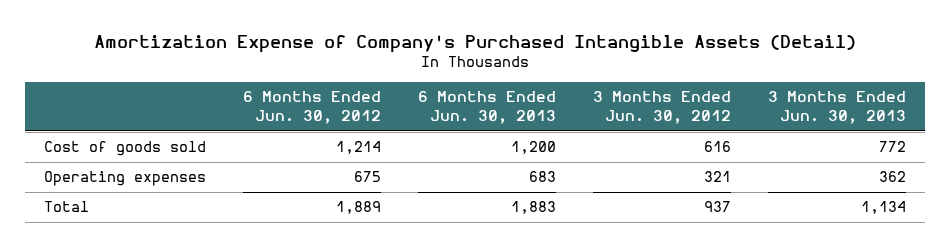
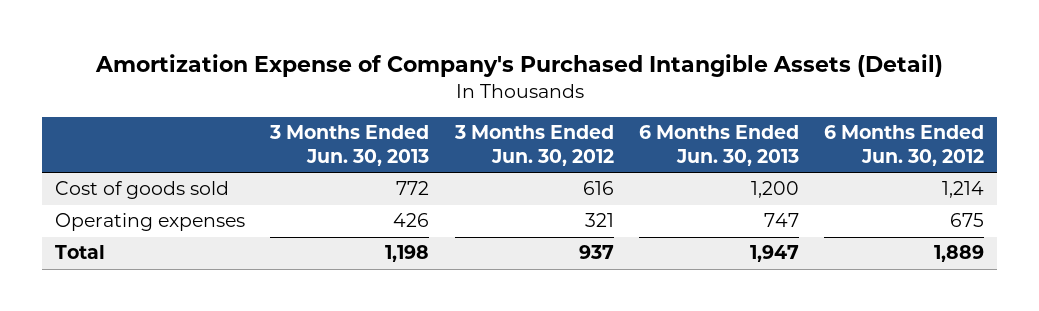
- | 6 Months Ended Jun. 30, 2012 | 6 Months Ended Jun. 30, 2013 | 3 Months Ended Jun. 30, 2012 | 3 Months Ended Jun. 30, 2013
+ | 3 Months Ended Jun. 30, 2013 | 3 Months Ended Jun. 30, 2012 | 6 Months Ended Jun. 30, 2013 | 6 Months Ended Jun. 30, 2012
- Operating expenses | 675 | 683 | 321 | 362
- Total | 1,889 | 1,883 | 937 | 1,134
+ Operating expenses | 426 | 321 | 747 | 675
+ Total | 1,198 | 937 | 1,947 | 1,889

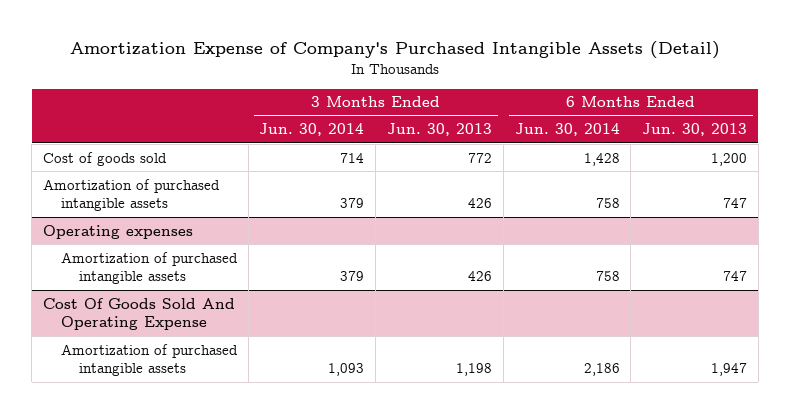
- | 3 Months Ended Jun. 30, 2013 | 3 Months Ended Jun. 30, 2012 | 6 Months Ended Jun. 30, 2013 | 6 Months Ended Jun. 30, 2012
+ | 3 Months Ended Jun. 30, 2014 | 3 Months Ended Jun. 30, 2013 | 6 Months Ended Jun. 30, 2014 | 6 Months Ended Jun. 30, 2013
- Operating expenses | 426 | 321 | 747 | 675
- Total | 1,198 | 937 | 1,947 | 1,889
+ Amortization of purchased intangible assets | 379 | 426 | 758 | 747
+ Operating expenses
+ Amortization of purchased intangible assets | 379 | 426 | 758 | 747
+ Cost Of Goods Sold And Operating Expense
+ Amortization of purchased intangible assets | 1,093 | 1,198 | 2,186 | 1,947

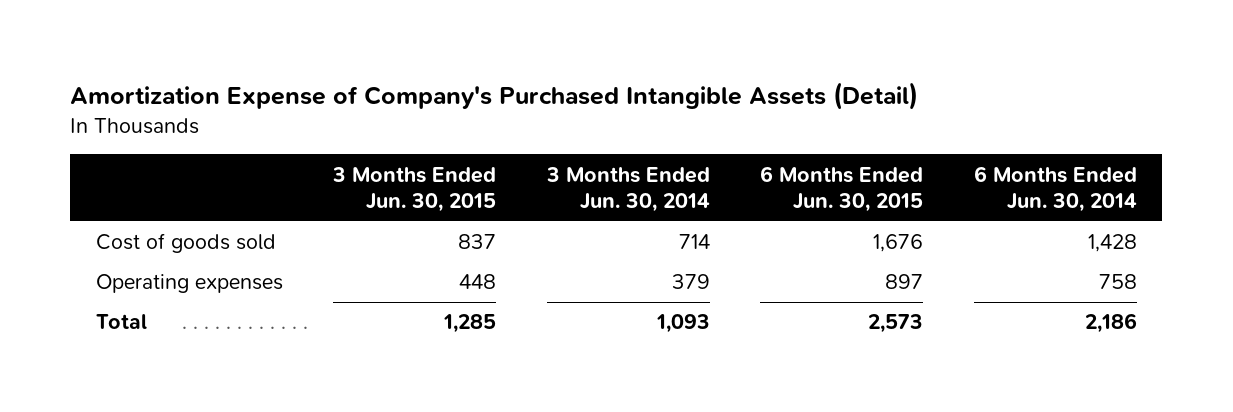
- | 3 Months Ended Jun. 30, 2014 | 3 Months Ended Jun. 30, 2013 | 6 Months Ended Jun. 30, 2014 | 6 Months Ended Jun. 30, 2013
+ | 3 Months Ended Jun. 30, 2015 | 3 Months Ended Jun. 30, 2014 | 6 Months Ended Jun. 30, 2015 | 6 Months Ended Jun. 30, 2014
- Amortization of purchased intangible assets | 379 | 426 | 758 | 747
- Operating expenses
- Amortization of purchased intangible assets | 379 | 426 | 758 | 747
- Cost Of Goods Sold And Operating Expense
- Amortization of purchased intangible assets | 1,093 | 1,198 | 2,186 | 1,947
+ Operating expenses | 448 | 379 | 897 | 758
+ Total | 1,285 | 1,093 | 2,573 | 2,186

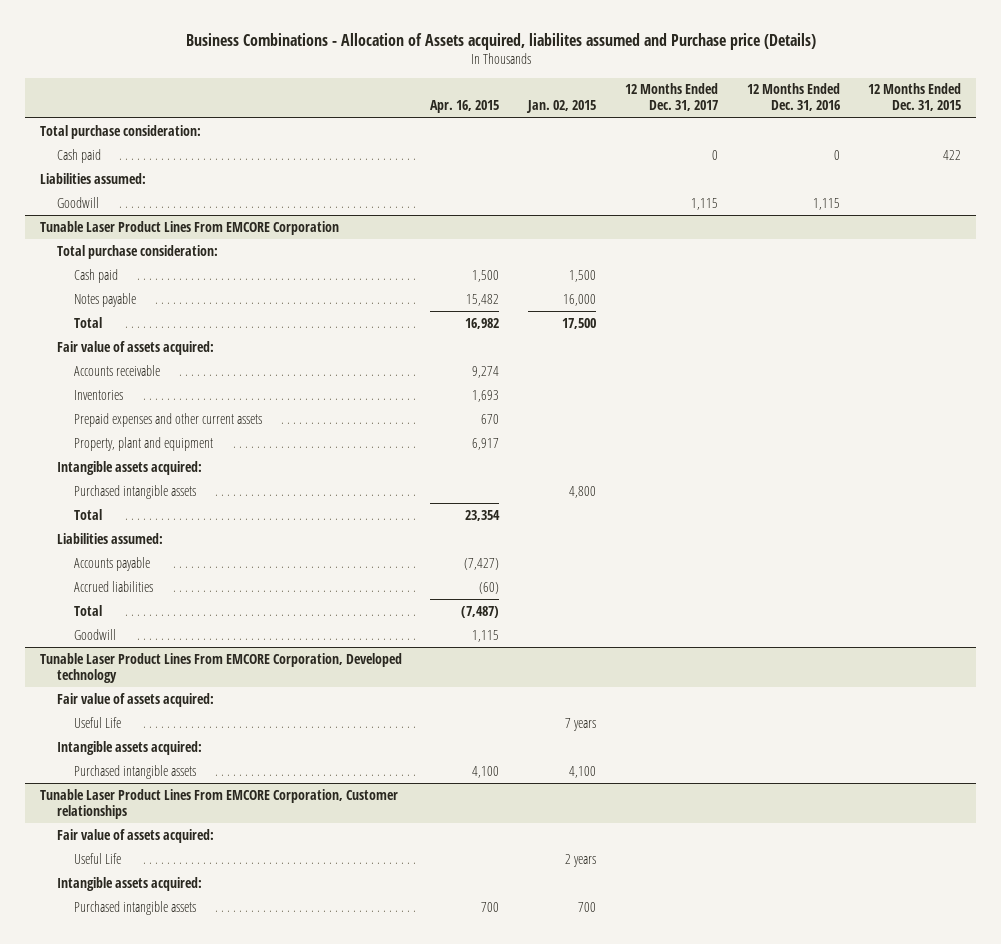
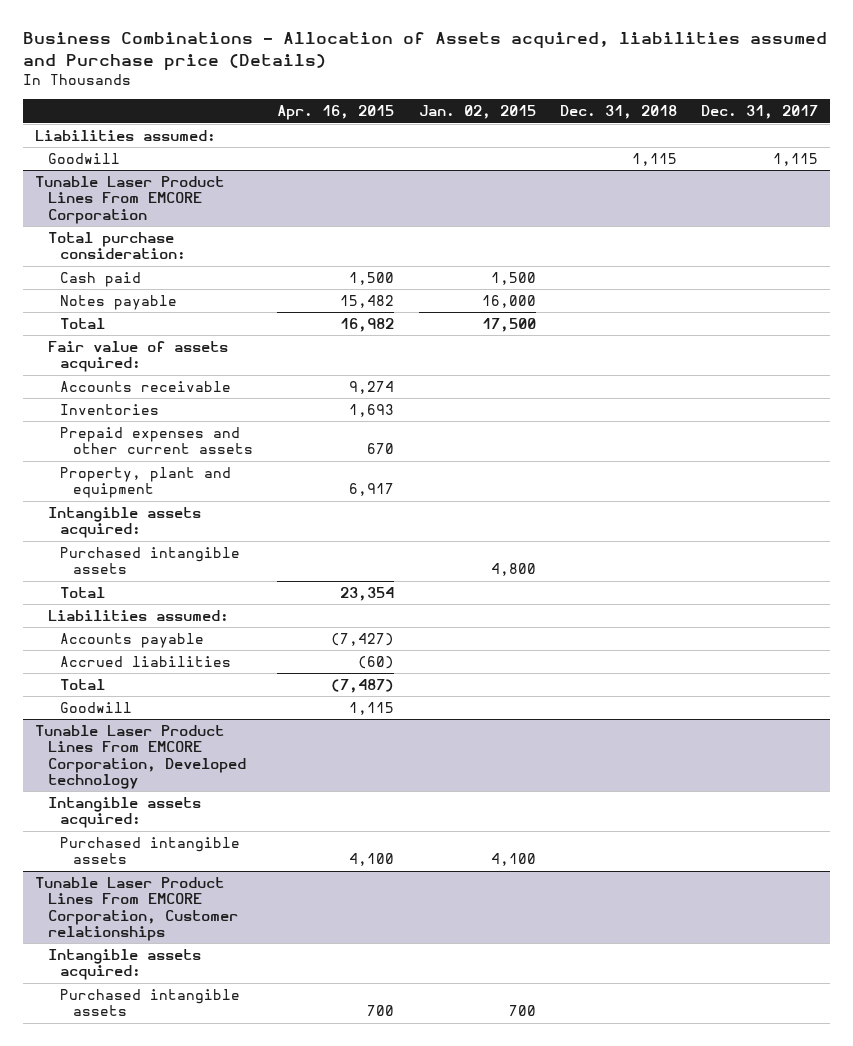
- Business Combinations - Allocation of Assets acquired, liabilites assumed and Purchase price (Details)
+ Business Combinations - Allocation of Assets acquired, liabilities assumed and Purchase price (Details)
- | Apr. 16, 2015 | Jan. 02, 2015 | 12 Months Ended Dec. 31, 2017 | 12 Months Ended Dec. 31, 2016 | 12 Months Ended Dec. 31, 2015
+ | Apr. 16, 2015 | Jan. 02, 2015 | Dec. 31, 2018 | Dec. 31, 2017
- Total purchase consideration:
- Cash paid | | | 0 | 0 | 422
@ Tunable Laser Product Lines From EMCORE Corporation, Developed technology
- Fair value of assets acquired:
- Useful Life | | 7 years | | |
@ Tunable Laser Product Lines From EMCORE Corporation, Customer relationships
- Fair value of assets acquired:
- Useful Life | | 2 years | | |

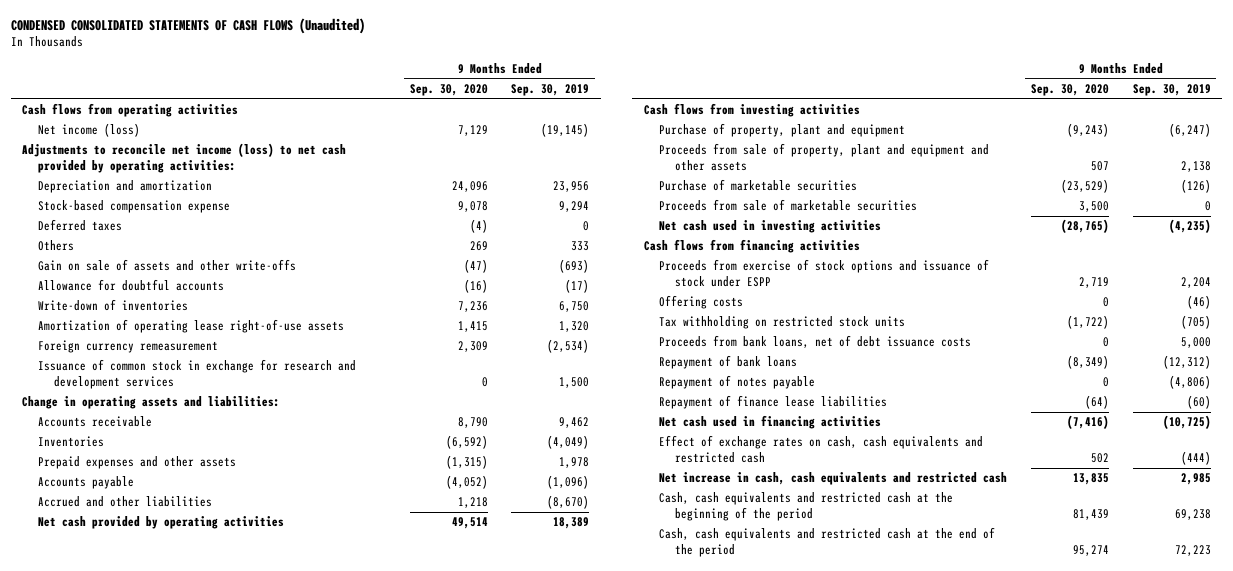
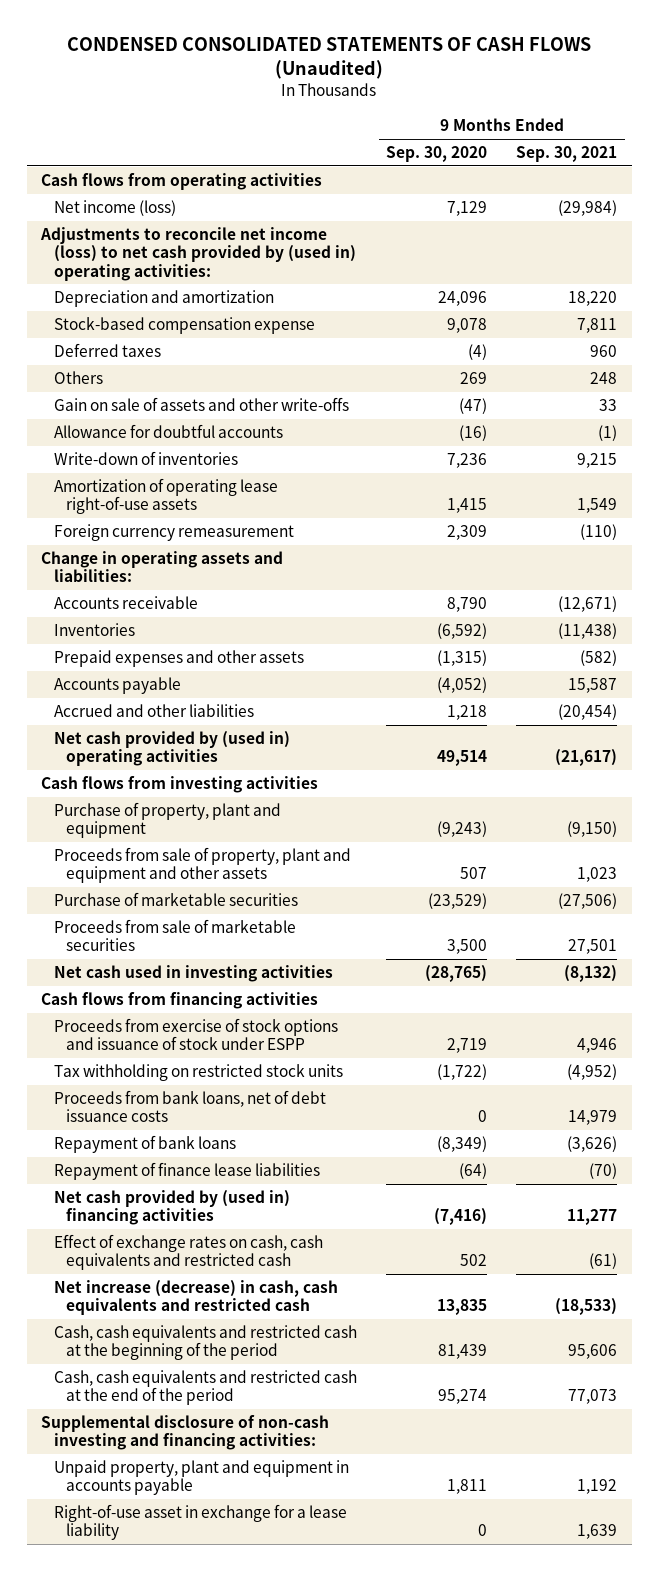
- | 9 Months Ended Sep. 30, 2020 | 9 Months Ended Sep. 30, 2019
+ | 9 Months Ended Sep. 30, 2020 | 9 Months Ended Sep. 30, 2021
- Adjustments to reconcile net income (loss) to net cash provided by operating activities:
+ Adjustments to reconcile net income (loss) to net cash provided by (used in) operating activities:
- Issuance of common stock in exchange for research and development services | 0 | 1,500
- Net cash provided by operating activities | 49,514 | 18,389
+ Net cash provided by (used in) operating activities | 49,514 | (21,617)
- Offering costs | 0 | (46)
- Repayment of notes payable | 0 | (4,806)
- Net cash used in financing activities | (7,416) | (10,725)
+ Net cash provided by (used in) financing activities | (7,416) | 11,277
- Net increase in cash, cash equivalents and restricted cash | 13,835 | 2,985
+ Net increase (decrease) in cash, cash equivalents and restricted cash | 13,835 | (18,533)
+ Supplemental disclosure of non-cash investing and financing activities:
+ Unpaid property, plant and equipment in accounts payable | 1,811 | 1,192
+ Right-of-use asset in exchange for a lease liability | 0 | 1,639

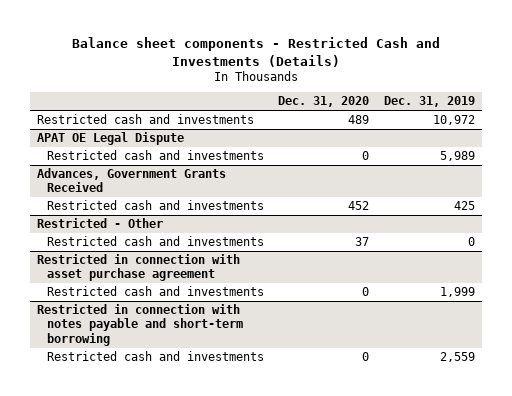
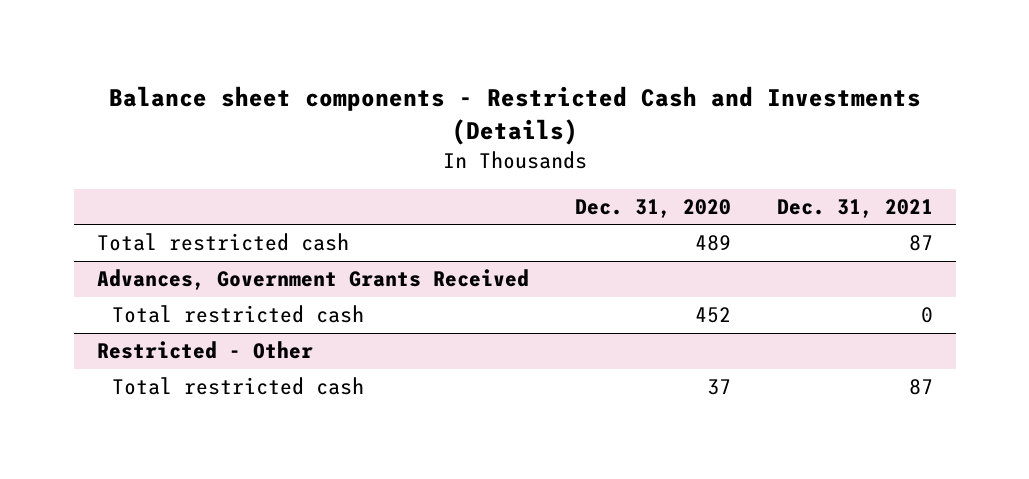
- | Dec. 31, 2020 | Dec. 31, 2019
+ | Dec. 31, 2020 | Dec. 31, 2021
- Restricted cash and investments | 489 | 10,972
- APAT OE Legal Dispute
- Restricted cash and investments | 0 | 5,989
+ Total restricted cash | 489 | 87
@ Advances, Government Grants Received
- Restricted cash and investments | 452 | 425
+ Total restricted cash | 452 | 0
@ Restricted - Other
- Restricted cash and investments | 37 | 0
- Restricted in connection with asset purchase agreement
- Restricted cash and investments | 0 | 1,999
- Restricted in connection with notes payable and short-term borrowing
- Restricted cash and investments | 0 | 2,559
@ Restricted - Other
+ Total restricted cash | 37 | 87

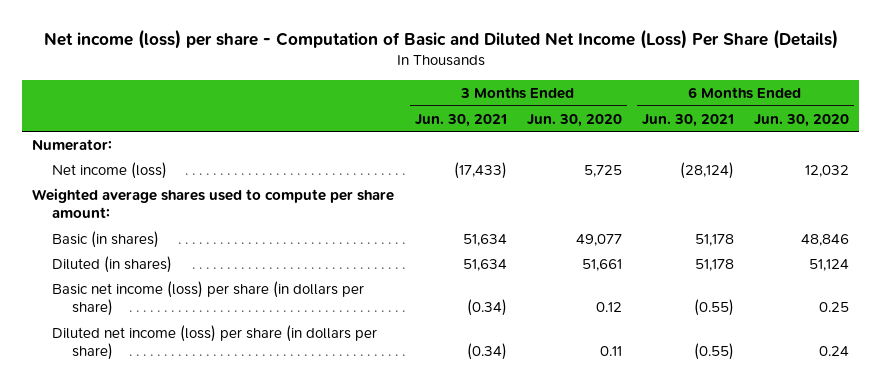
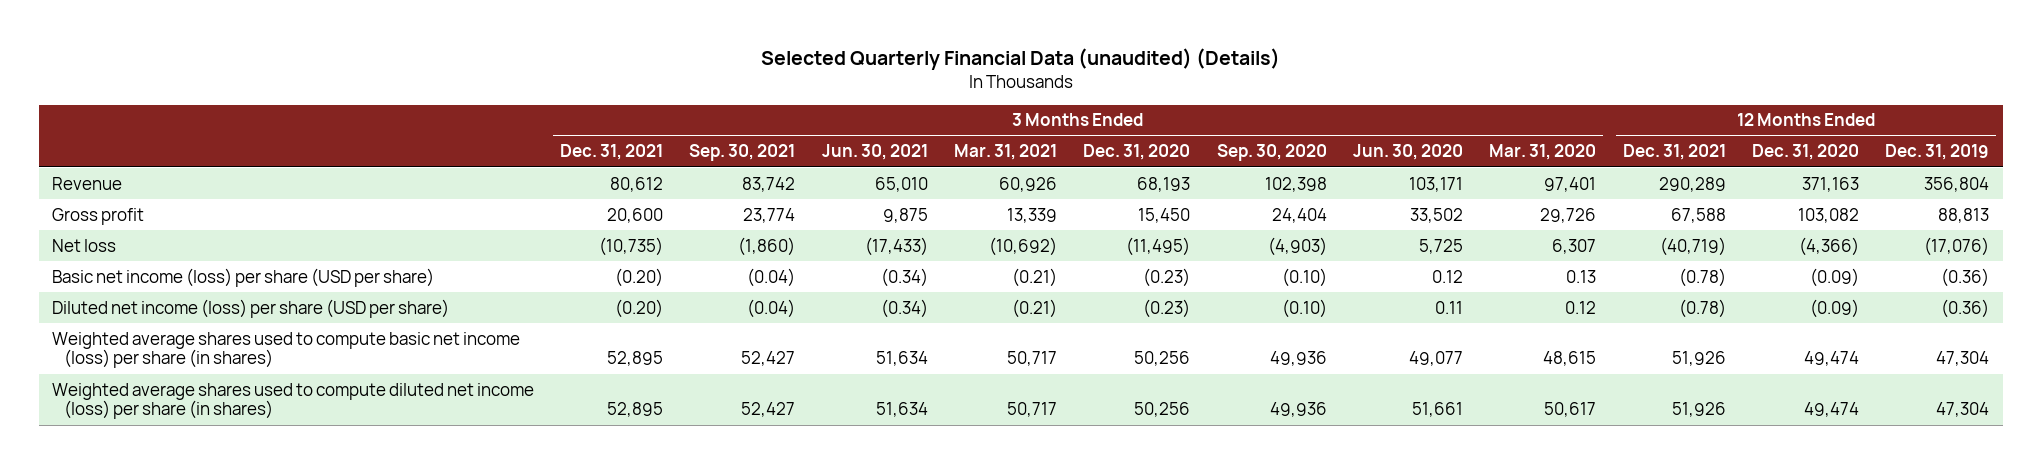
- Net income (loss) per share - Computation of Basic and Diluted Net Income (Loss) Per Share (Details)
+ Selected Quarterly Financial Data (unaudited) (Details)
- | 3 Months Ended Jun. 30, 2021 | 3 Months Ended Jun. 30, 2020 | 6 Months Ended Jun. 30, 2021 | 6 Months Ended Jun. 30, 2020
+ | 3 Months Ended Dec. 31, 2021 | 3 Months Ended Sep. 30, 2021 | 3 Months Ended Jun. 30, 2021 | 3 Months Ended Mar. 31, 2021 | 3 Months Ended Dec. 31, 2020 | 3 Months Ended Sep. 30, 2020 | 3 Months Ended Jun. 30, 2020 | 3 Months Ended Mar. 31, 2020 | 12 Months Ended Dec. 31, 2021 | 12 Months Ended Dec. 31, 2020 | 12 Months Ended Dec. 31, 2019
- Numerator:
- Net income (loss) | (17,433) | 5,725 | (28,124) | 12,032
- Weighted average shares used to compute per share amount:
- Basic (in shares) | 51,634 | 49,077 | 51,178 | 48,846
- Diluted (in shares) | 51,634 | 51,661 | 51,178 | 51,124
- Basic net income (loss) per share (in dollars per share) | (0.34) | 0.12 | (0.55) | 0.25
- Diluted net income (loss) per share (in dollars per share) | (0.34) | 0.11 | (0.55) | 0.24
+ Revenue | 80,612 | 83,742 | 65,010 | 60,926 | 68,193 | 102,398 | 103,171 | 97,401 | 290,289 | 371,163 | 356,804
+ Gross profit | 20,600 | 23,774 | 9,875 | 13,339 | 15,450 | 24,404 | 33,502 | 29,726 | 67,588 | 103,082 | 88,813
+ Net loss | (10,735) | (1,860) | (17,433) | (10,692) | (11,495) | (4,903) | 5,725 | 6,307 | (40,719) | (4,366) | (17,076)
+ Basic net income (loss) per share (USD per share) | (0.20) | (0.04) | (0.34) | (0.21) | (0.23) | (0.10) | 0.12 | 0.13 | (0.78) | (0.09) | (0.36)
+ Diluted net income (loss) per share (USD per share) | (0.20) | (0.04) | (0.34) | (0.21) | (0.23) | (0.10) | 0.11 | 0.12 | (0.78) | (0.09) | (0.36)
+ Weighted average shares used to compute basic net income (loss) per share (in shares) | 52,895 | 52,427 | 51,634 | 50,717 | 50,256 | 49,936 | 49,077 | 48,615 | 51,926 | 49,474 | 47,304
+ Weighted average shares used to compute diluted net income (loss) per share (in shares) | 52,895 | 52,427 | 51,634 | 50,717 | 50,256 | 49,936 | 51,661 | 50,617 | 51,926 | 49,474 | 47,304

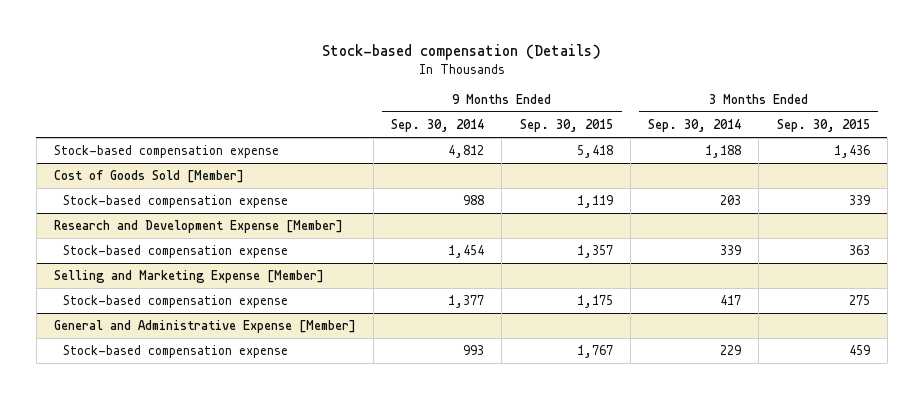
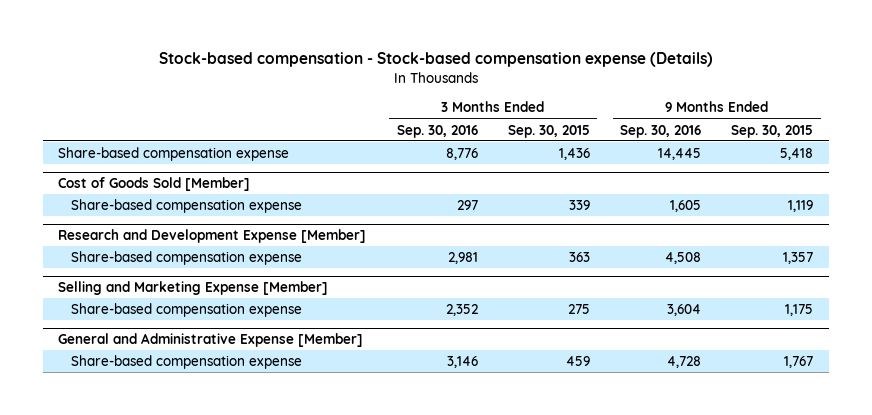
- Stock-based compensation (Details)
+ Stock-based compensation - Stock-based compensation expense (Details)
- | 9 Months Ended Sep. 30, 2014 | 9 Months Ended Sep. 30, 2015 | 3 Months Ended Sep. 30, 2014 | 3 Months Ended Sep. 30, 2015
+ | 3 Months Ended Sep. 30, 2016 | 3 Months Ended Sep. 30, 2015 | 9 Months Ended Sep. 30, 2016 | 9 Months Ended Sep. 30, 2015
- Stock-based compensation expense | 4,812 | 5,418 | 1,188 | 1,436
+ Share-based compensation expense | 8,776 | 1,436 | 14,445 | 5,418
@ Cost of Goods Sold [Member]
- Stock-based compensation expense | 988 | 1,119 | 203 | 339
+ Share-based compensation expense | 297 | 339 | 1,605 | 1,119
@ Research and Development Expense [Member]
- Stock-based compensation expense | 1,454 | 1,357 | 339 | 363
+ Share-based compensation expense | 2,981 | 363 | 4,508 | 1,357
@ Selling and Marketing Expense [Member]
- Stock-based compensation expense | 1,377 | 1,175 | 417 | 275
+ Share-based compensation expense | 2,352 | 275 | 3,604 | 1,175
@ General and Administrative Expense [Member]
- Stock-based compensation expense | 993 | 1,767 | 229 | 459
+ Share-based compensation expense | 3,146 | 459 | 4,728 | 1,767

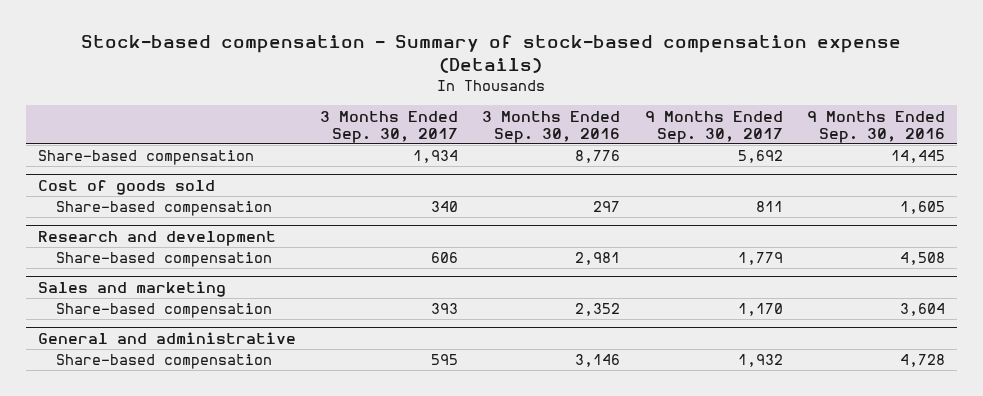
- Stock-based compensation - Stock-based compensation expense (Details)
+ Stock-based compensation - Summary of stock-based compensation expense (Details)
- | 3 Months Ended Sep. 30, 2016 | 3 Months Ended Sep. 30, 2015 | 9 Months Ended Sep. 30, 2016 | 9 Months Ended Sep. 30, 2015
+ | 3 Months Ended Sep. 30, 2017 | 3 Months Ended Sep. 30, 2016 | 9 Months Ended Sep. 30, 2017 | 9 Months Ended Sep. 30, 2016
- Share-based compensation expense | 8,776 | 1,436 | 14,445 | 5,418
- Cost of Goods Sold [Member]
- Share-based compensation expense | 297 | 339 | 1,605 | 1,119
- Research and Development Expense [Member]
- Share-based compensation expense | 2,981 | 363 | 4,508 | 1,357
- Selling and Marketing Expense [Member]
- Share-based compensation expense | 2,352 | 275 | 3,604 | 1,175
- General and Administrative Expense [Member]
- Share-based compensation expense | 3,146 | 459 | 4,728 | 1,767
+ Share-based compensation | 1,934 | 8,776 | 5,692 | 14,445
+ Cost of goods sold
+ Share-based compensation | 340 | 297 | 811 | 1,605
+ Research and development
+ Share-based compensation | 606 | 2,981 | 1,779 | 4,508
+ Sales and marketing
+ Share-based compensation | 393 | 2,352 | 1,170 | 3,604
+ General and administrative
+ Share-based compensation | 595 | 3,146 | 1,932 | 4,728

